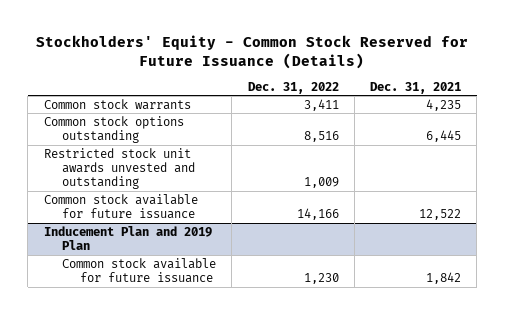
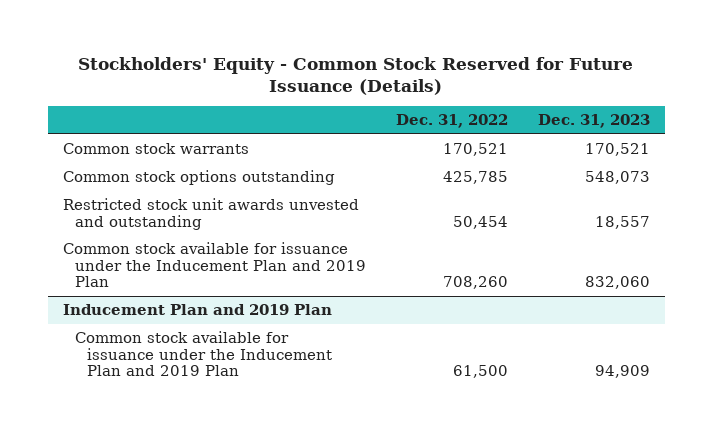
- | Dec. 31, 2022 | Dec. 31, 2021
+ | Dec. 31, 2022 | Dec. 31, 2023
- Common stock warrants | 3,411 | 4,235
- Common stock options outstanding | 8,516 | 6,445
- Restricted stock unit awards unvested and outstanding | 1,009 |
- Common stock available for future issuance | 14,166 | 12,522
+ Common stock warrants | 170,521 | 170,521
+ Common stock options outstanding | 425,785 | 548,073
+ Restricted stock unit awards unvested and outstanding | 50,454 | 18,557
+ Common stock available for issuance under the Inducement Plan and 2019 Plan | 708,260 | 832,060
@ Inducement Plan and 2019 Plan
- Common stock available for future issuance | 1,230 | 1,842
+ Common stock available for issuance under the Inducement Plan and 2019 Plan | 61,500 | 94,909

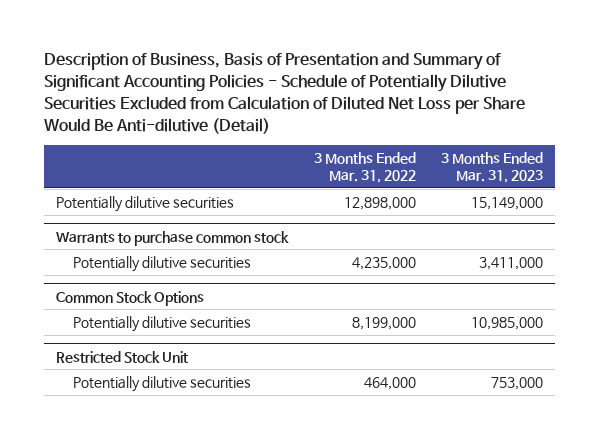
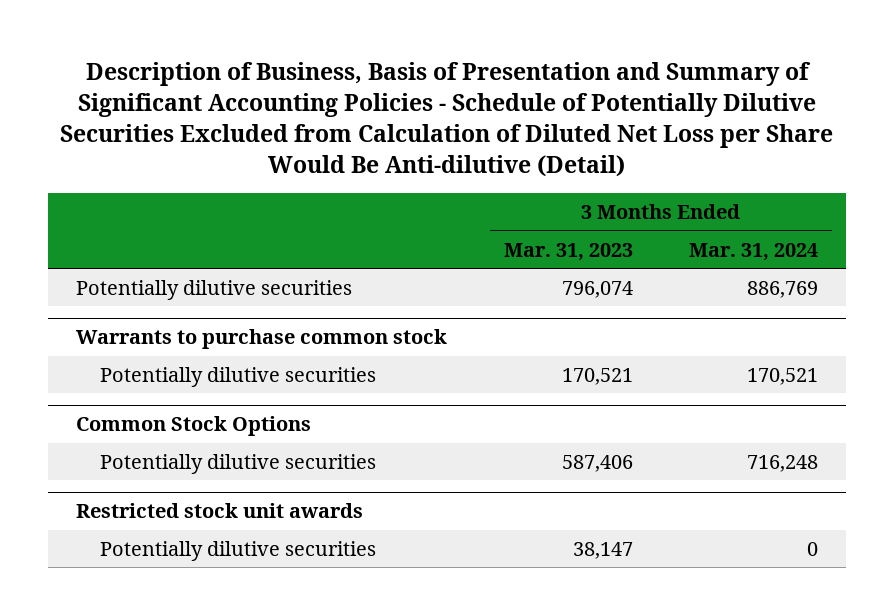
- | 3 Months Ended Mar. 31, 2022 | 3 Months Ended Mar. 31, 2023
+ | 3 Months Ended Mar. 31, 2023 | 3 Months Ended Mar. 31, 2024
- Potentially dilutive securities | 12,898,000 | 15,149,000
+ Potentially dilutive securities | 796,074 | 886,769
@ Warrants to purchase common stock
- Potentially dilutive securities | 4,235,000 | 3,411,000
+ Potentially dilutive securities | 170,521 | 170,521
@ Common Stock Options
- Potentially dilutive securities | 8,199,000 | 10,985,000
- Restricted Stock Unit
- Potentially dilutive securities | 464,000 | 753,000
@ Common Stock Options
+ Potentially dilutive securities | 587,406 | 716,248
+ Restricted stock unit awards
+ Potentially dilutive securities | 38,147 | 0

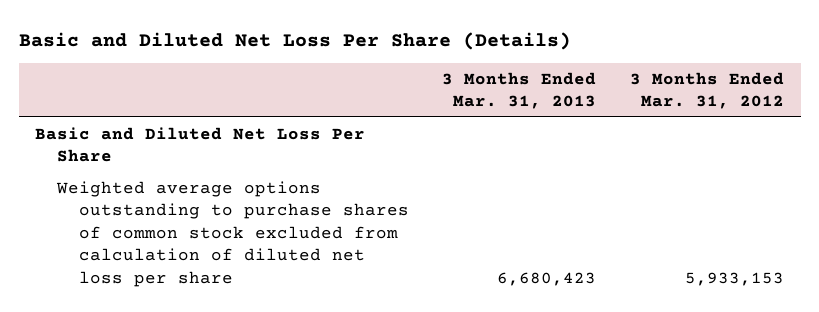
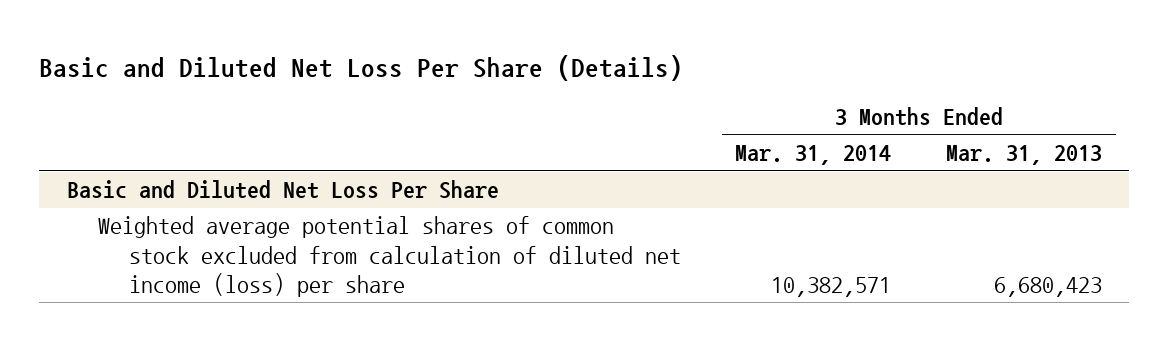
- | 3 Months Ended Mar. 31, 2013 | 3 Months Ended Mar. 31, 2012
+ | 3 Months Ended Mar. 31, 2014 | 3 Months Ended Mar. 31, 2013
- Weighted average options outstanding to purchase shares of common stock excluded from calculation of diluted net loss per share | 6,680,423 | 5,933,153
+ Weighted average potential shares of common stock excluded from calculation of diluted net income (loss) per share | 10,382,571 | 6,680,423

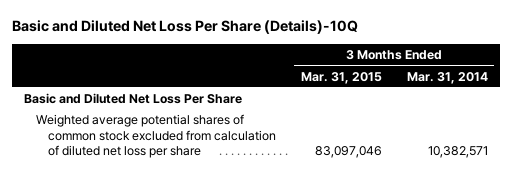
- Basic and Diluted Net Loss Per Share (Details)
+ Basic and Diluted Net Loss Per Share (Details)-10Q
- | 3 Months Ended Mar. 31, 2014 | 3 Months Ended Mar. 31, 2013
+ | 3 Months Ended Mar. 31, 2015 | 3 Months Ended Mar. 31, 2014
- Weighted average potential shares of common stock excluded from calculation of diluted net income (loss) per share | 10,382,571 | 6,680,423
+ Weighted average potential shares of common stock excluded from calculation of diluted net loss per share | 83,097,046 | 10,382,571

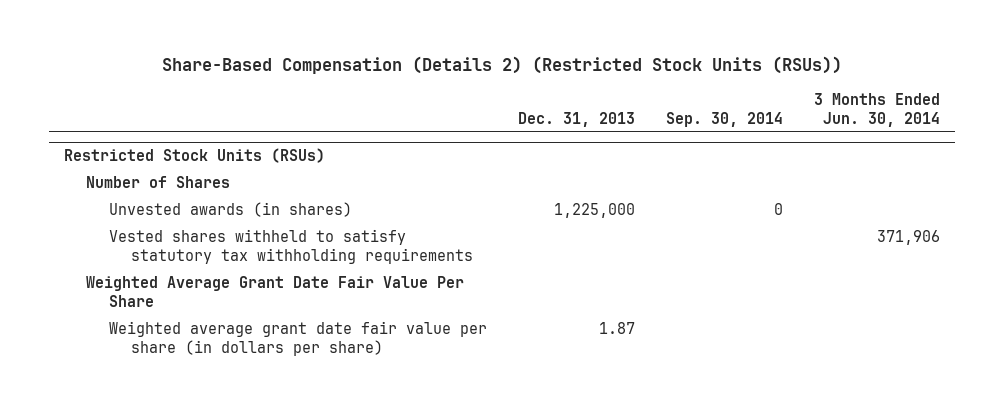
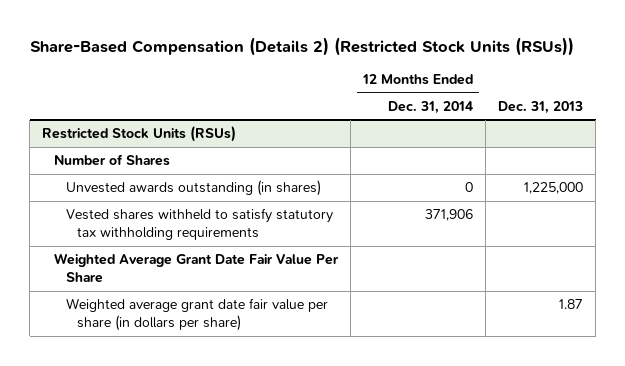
- | Dec. 31, 2013 | Sep. 30, 2014 | 3 Months Ended Jun. 30, 2014
+ | 12 Months Ended Dec. 31, 2014 | Dec. 31, 2013
@ Restricted Stock Units (RSUs)
- Unvested awards (in shares) | 1,225,000 | 0 |
+ Unvested awards outstanding (in shares) | 0 | 1,225,000

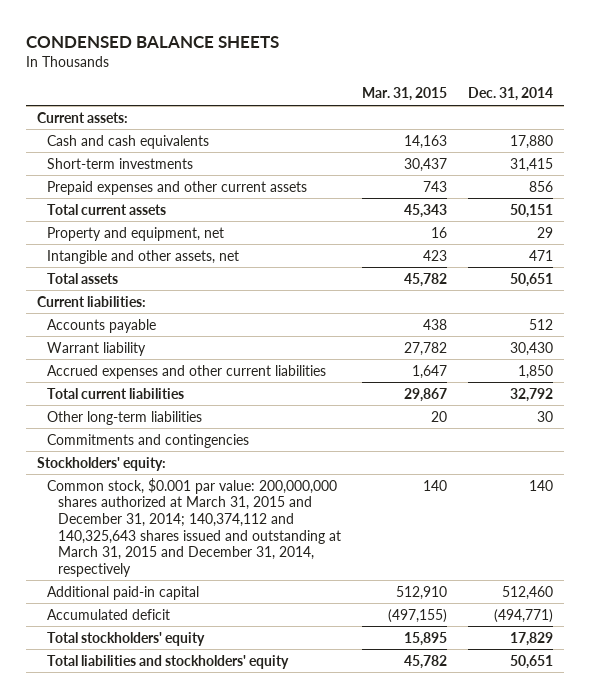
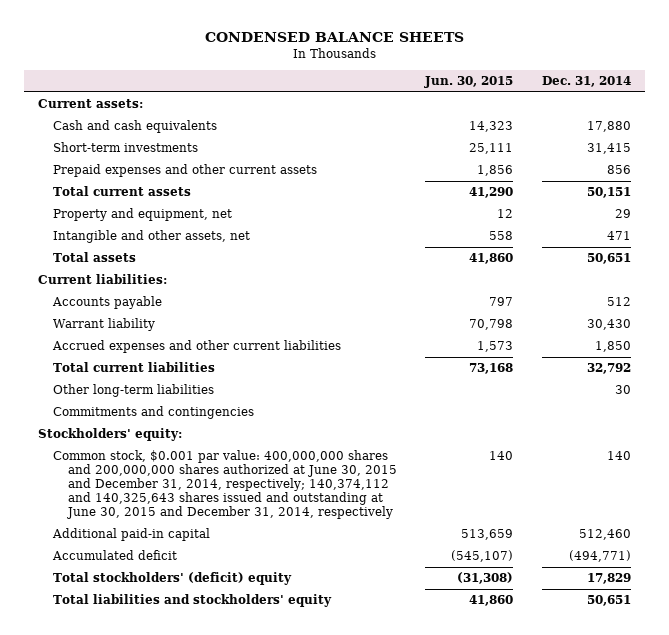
- | Mar. 31, 2015 | Dec. 31, 2014
+ | Jun. 30, 2015 | Dec. 31, 2014
- Common stock, $0.001 par value: 200,000,000 shares authorized at March 31, 2015 and December 31, 2014; 140,374,112 and 140,325,643 shares issued and outstanding at March 31, 2015 and December 31, 2014, respectively | 140 | 140
+ Common stock, $0.001 par value: 400,000,000 shares and 200,000,000 shares authorized at June 30, 2015 and December 31, 2014, respectively; 140,374,112 and 140,325,643 shares issued and outstanding at June 30, 2015 and December 31, 2014, respectively | 140 | 140
- Total stockholders' equity | 15,895 | 17,829
+ Total stockholders' (deficit) equity | (31,308) | 17,829

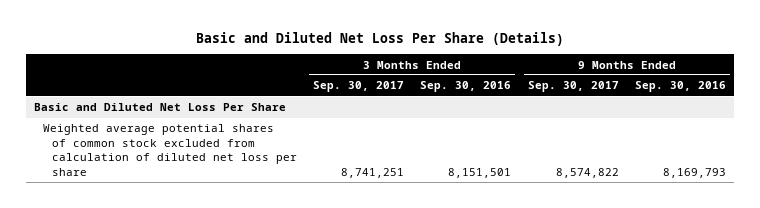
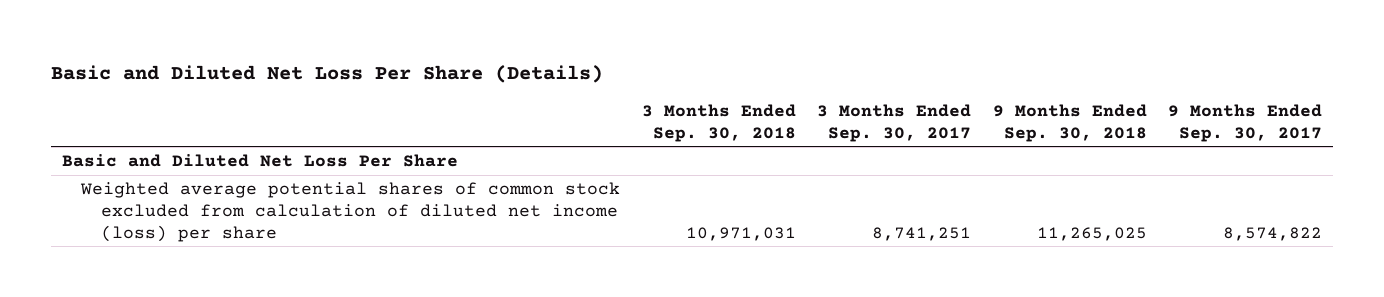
- | 3 Months Ended Sep. 30, 2017 | 3 Months Ended Sep. 30, 2016 | 9 Months Ended Sep. 30, 2017 | 9 Months Ended Sep. 30, 2016
+ | 3 Months Ended Sep. 30, 2018 | 3 Months Ended Sep. 30, 2017 | 9 Months Ended Sep. 30, 2018 | 9 Months Ended Sep. 30, 2017
- Weighted average potential shares of common stock excluded from calculation of diluted net loss per share | 8,741,251 | 8,151,501 | 8,574,822 | 8,169,793
+ Weighted average potential shares of common stock excluded from calculation of diluted net income (loss) per share | 10,971,031 | 8,741,251 | 11,265,025 | 8,574,822

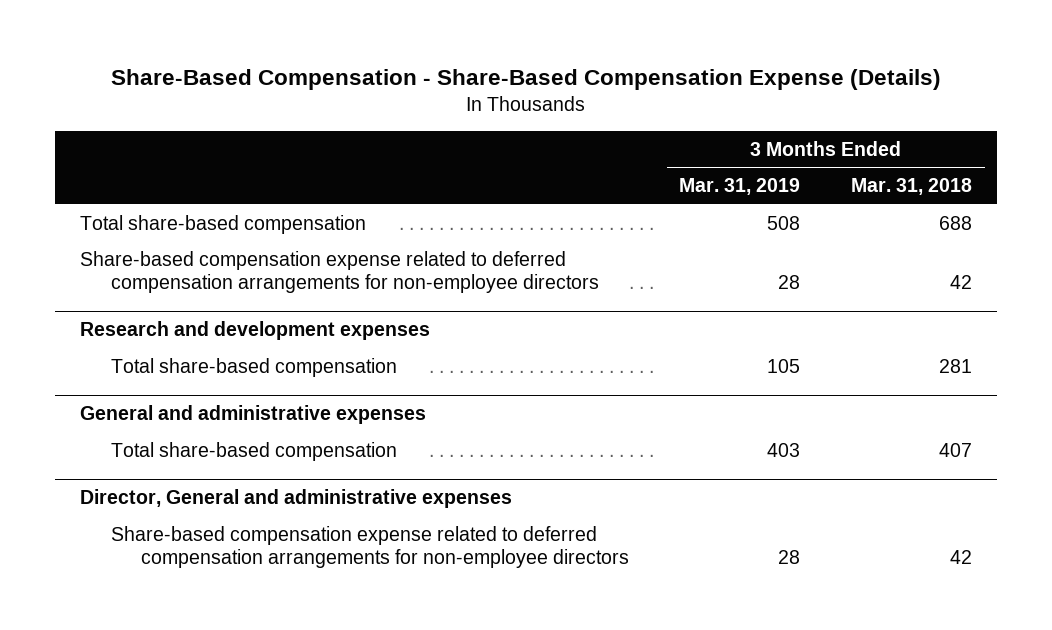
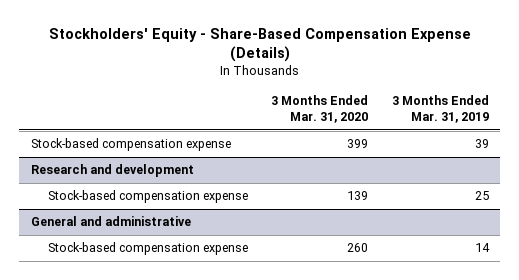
- Share-Based Compensation - Share-Based Compensation Expense (Details)
+ Stockholders' Equity - Share-Based Compensation Expense (Details)
- | 3 Months Ended Mar. 31, 2019 | 3 Months Ended Mar. 31, 2018
+ | 3 Months Ended Mar. 31, 2020 | 3 Months Ended Mar. 31, 2019
- Total share-based compensation | 508 | 688
- Share-based compensation expense related to deferred compensation arrangements for non-employee directors | 28 | 42
- Research and development expenses
- Total share-based compensation | 105 | 281
- General and administrative expenses
- Total share-based compensation | 403 | 407
- Director, General and administrative expenses
- Share-based compensation expense related to deferred compensation arrangements for non-employee directors | 28 | 42
+ Stock-based compensation expense | 399 | 39
+ Research and development
+ Stock-based compensation expense | 139 | 25
+ General and administrative
+ Stock-based compensation expense | 260 | 14

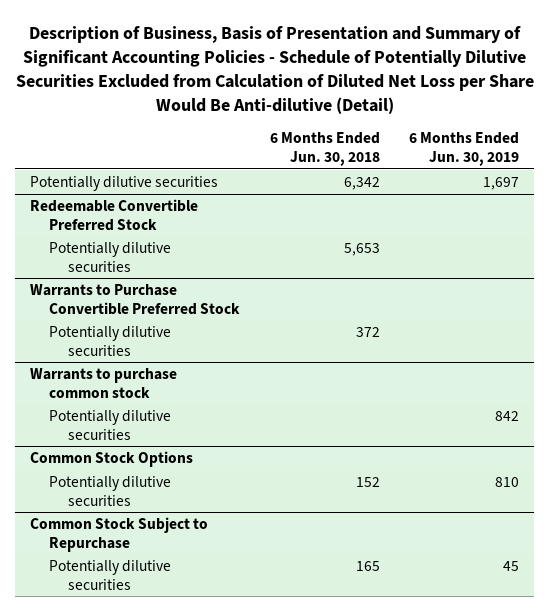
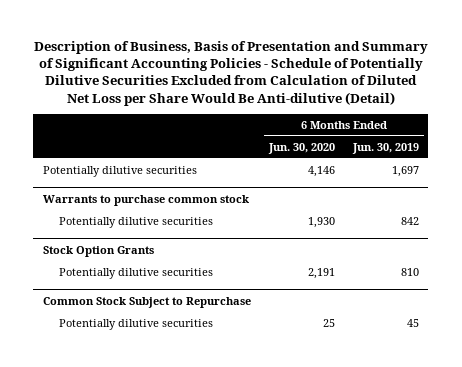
- | 6 Months Ended Jun. 30, 2018 | 6 Months Ended Jun. 30, 2019
+ | 6 Months Ended Jun. 30, 2020 | 6 Months Ended Jun. 30, 2019
- Redeemable Convertible Preferred Stock
- Potentially dilutive securities | 5,653 |
- Warrants to Purchase Convertible Preferred Stock
- Potentially dilutive securities | 372 |
- Common Stock Options
+ Stock Option Grants

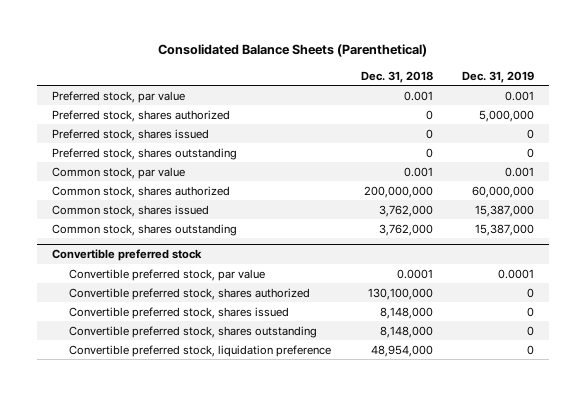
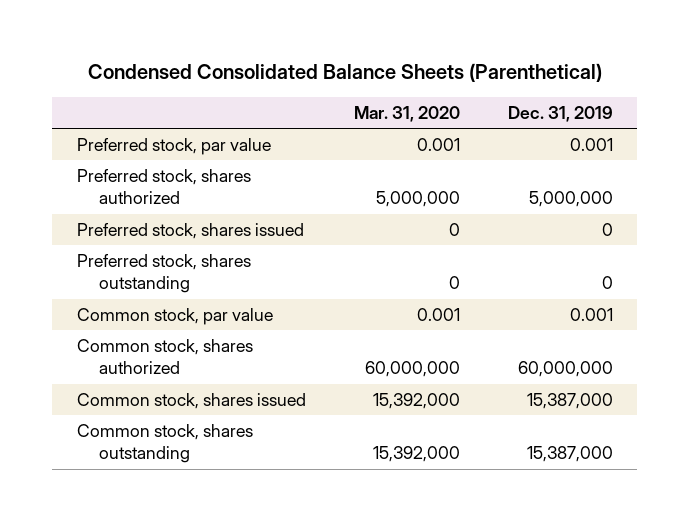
- Consolidated Balance Sheets (Parenthetical)
+ Condensed Consolidated Balance Sheets (Parenthetical)
- | Dec. 31, 2018 | Dec. 31, 2019
+ | Mar. 31, 2020 | Dec. 31, 2019
- Convertible preferred stock
- Convertible preferred stock, par value | 0.0001 | 0.0001
- Convertible preferred stock, shares authorized | 130,100,000 | 0
- Convertible preferred stock, shares issued | 8,148,000 | 0
- Convertible preferred stock, shares outstanding | 8,148,000 | 0
- Convertible preferred stock, liquidation preference | 48,954,000 | 0

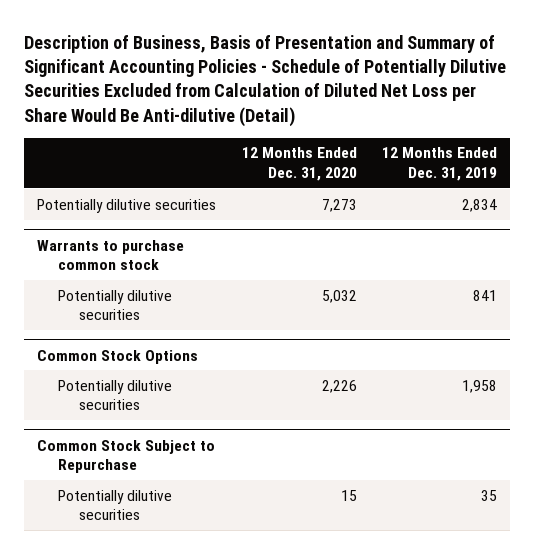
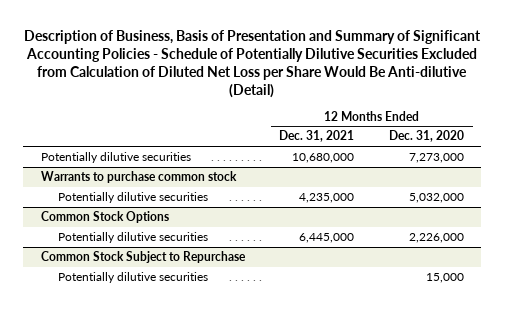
- | 12 Months Ended Dec. 31, 2020 | 12 Months Ended Dec. 31, 2019
+ | 12 Months Ended Dec. 31, 2021 | 12 Months Ended Dec. 31, 2020
- Potentially dilutive securities | 7,273 | 2,834
+ Potentially dilutive securities | 10,680,000 | 7,273,000
@ Warrants to purchase common stock
- Potentially dilutive securities | 5,032 | 841
+ Potentially dilutive securities | 4,235,000 | 5,032,000
@ Common Stock Options
- Potentially dilutive securities | 2,226 | 1,958
+ Potentially dilutive securities | 6,445,000 | 2,226,000
@ Common Stock Subject to Repurchase
- Potentially dilutive securities | 15 | 35
+ Potentially dilutive securities | | 15,000

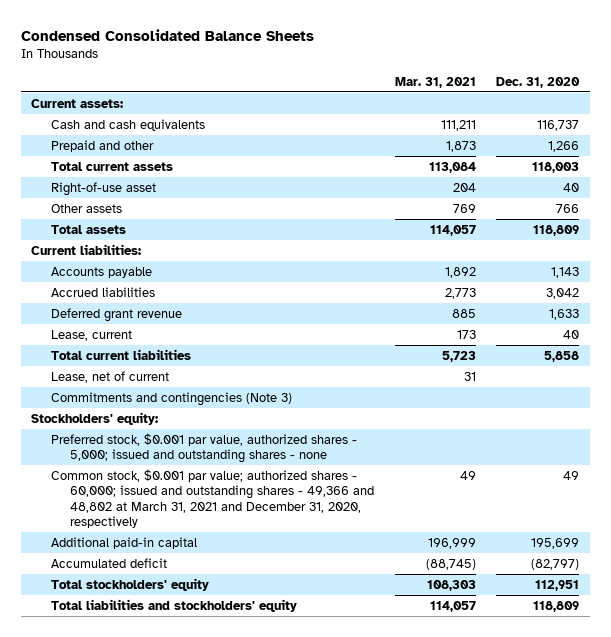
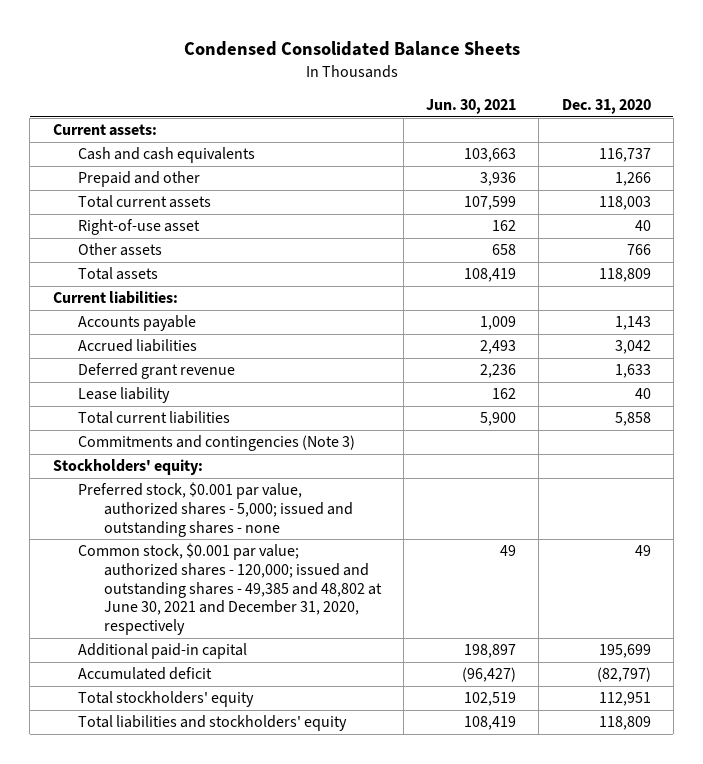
- | Mar. 31, 2021 | Dec. 31, 2020
+ | Jun. 30, 2021 | Dec. 31, 2020
- Lease, current | 173 | 40
+ Lease liability | 162 | 40
- Lease, net of current | 31 |
- Common stock, $0.001 par value; authorized shares - 60,000; issued and outstanding shares - 49,366 and 48,802 at March 31, 2021 and December 31, 2020, respectively | 49 | 49
+ Common stock, $0.001 par value; authorized shares - 120,000; issued and outstanding shares - 49,385 and 48,802 at June 30, 2021 and December 31, 2020, respectively | 49 | 49

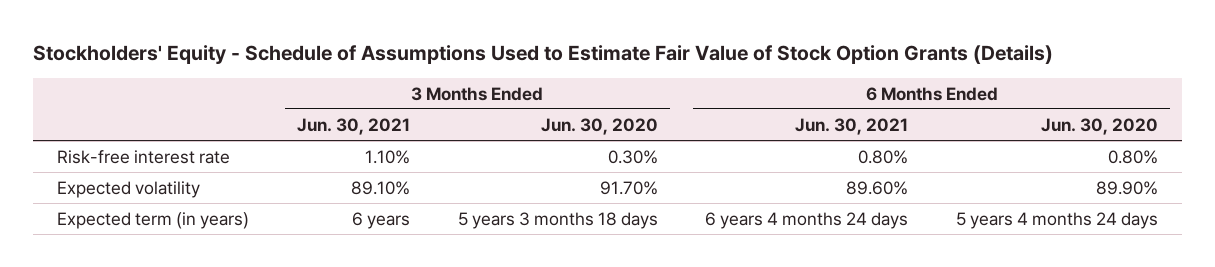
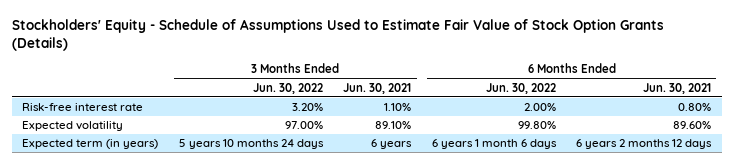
- | 3 Months Ended Jun. 30, 2021 | 3 Months Ended Jun. 30, 2020 | 6 Months Ended Jun. 30, 2021 | 6 Months Ended Jun. 30, 2020
+ | 3 Months Ended Jun. 30, 2022 | 3 Months Ended Jun. 30, 2021 | 6 Months Ended Jun. 30, 2022 | 6 Months Ended Jun. 30, 2021
- Expected term (in years) | 6 years | 5 years 3 months 18 days | 6 years 4 months 24 days | 5 years 4 months 24 days
+ Expected term (in years) | 5 years 10 months 24 days | 6 years | 6 years 1 month 6 days | 6 years 2 months 12 days

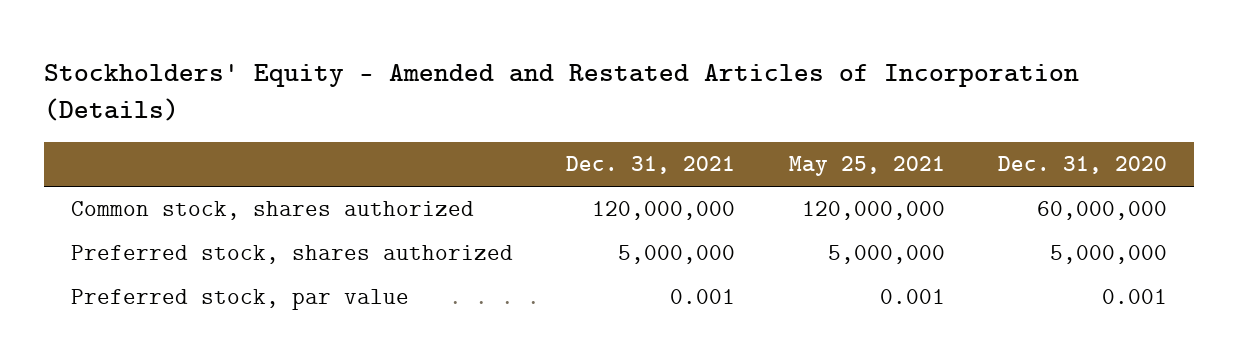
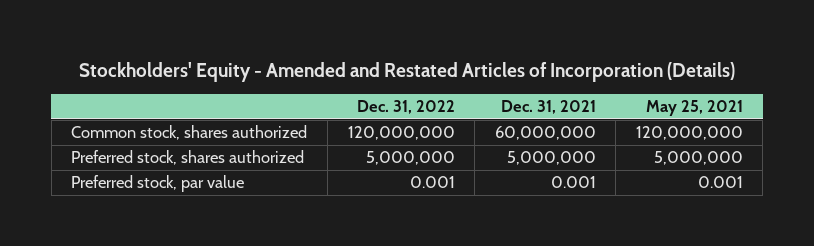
- | Dec. 31, 2021 | May 25, 2021 | Dec. 31, 2020
+ | Dec. 31, 2022 | Dec. 31, 2021 | May 25, 2021
- Common stock, shares authorized | 120,000,000 | 120,000,000 | 60,000,000
+ Common stock, shares authorized | 120,000,000 | 60,000,000 | 120,000,000

